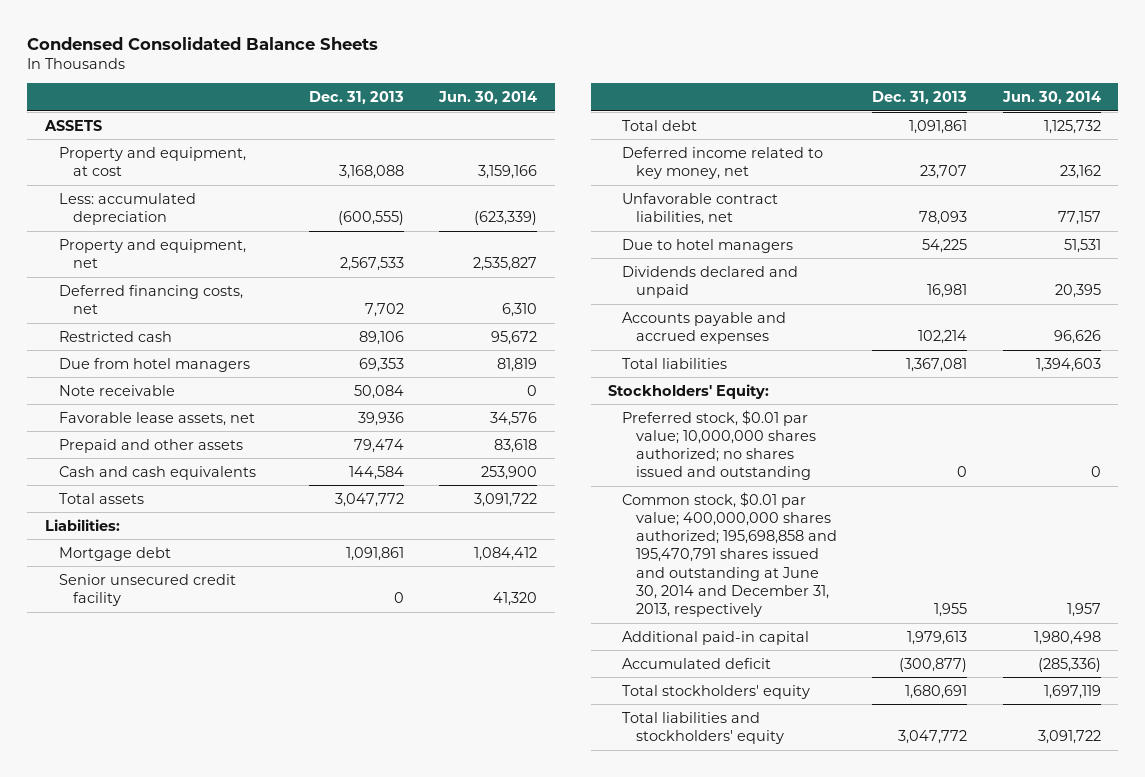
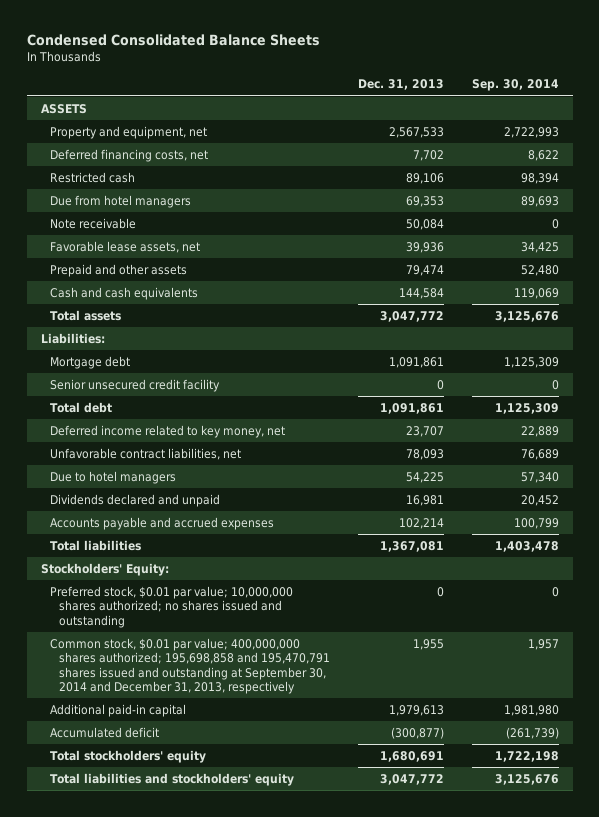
- | Dec. 31, 2013 | Jun. 30, 2014
+ | Dec. 31, 2013 | Sep. 30, 2014
- Property and equipment, at cost | 3,168,088 | 3,159,166
- Less: accumulated depreciation | (600,555) | (623,339)
- Common stock, $0.01 par value; 400,000,000 shares authorized; 195,698,858 and 195,470,791 shares issued and outstanding at June 30, 2014 and December 31, 2013, respectively | 1,955 | 1,957
+ Common stock, $0.01 par value; 400,000,000 shares authorized; 195,698,858 and 195,470,791 shares issued and outstanding at September 30, 2014 and December 31, 2013, respectively | 1,955 | 1,957

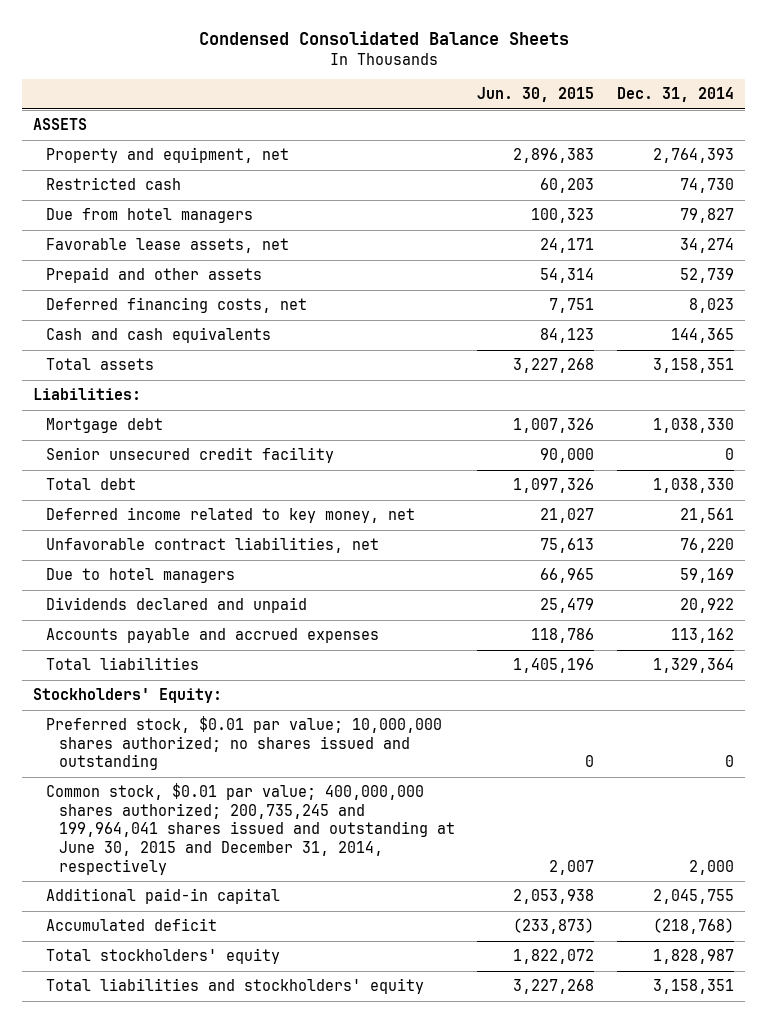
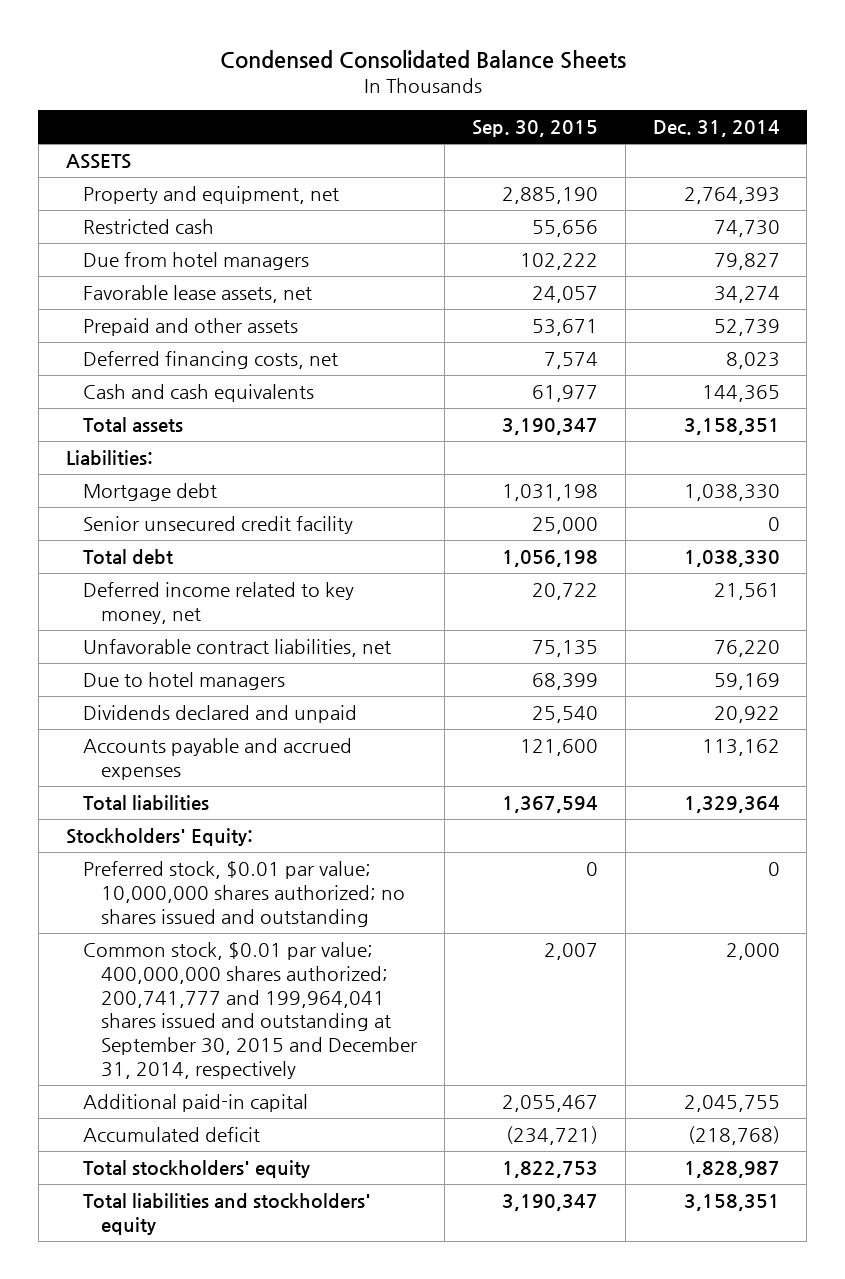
- | Jun. 30, 2015 | Dec. 31, 2014
+ | Sep. 30, 2015 | Dec. 31, 2014
- Common stock, $0.01 par value; 400,000,000 shares authorized; 200,735,245 and 199,964,041 shares issued and outstanding at June 30, 2015 and December 31, 2014, respectively | 2,007 | 2,000
+ Common stock, $0.01 par value; 400,000,000 shares authorized; 200,741,777 and 199,964,041 shares issued and outstanding at September 30, 2015 and December 31, 2014, respectively | 2,007 | 2,000

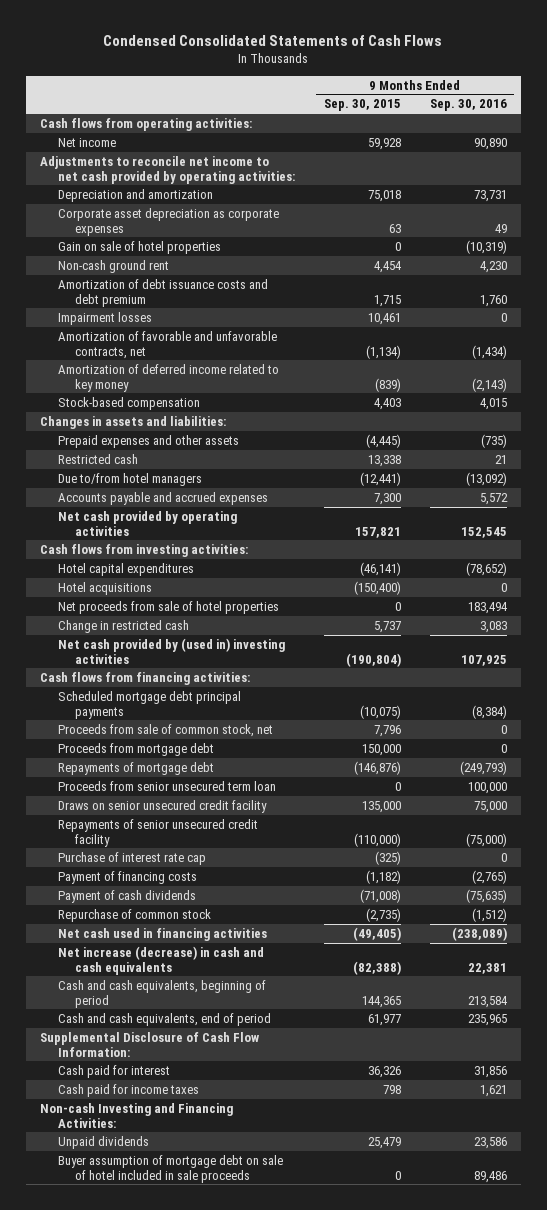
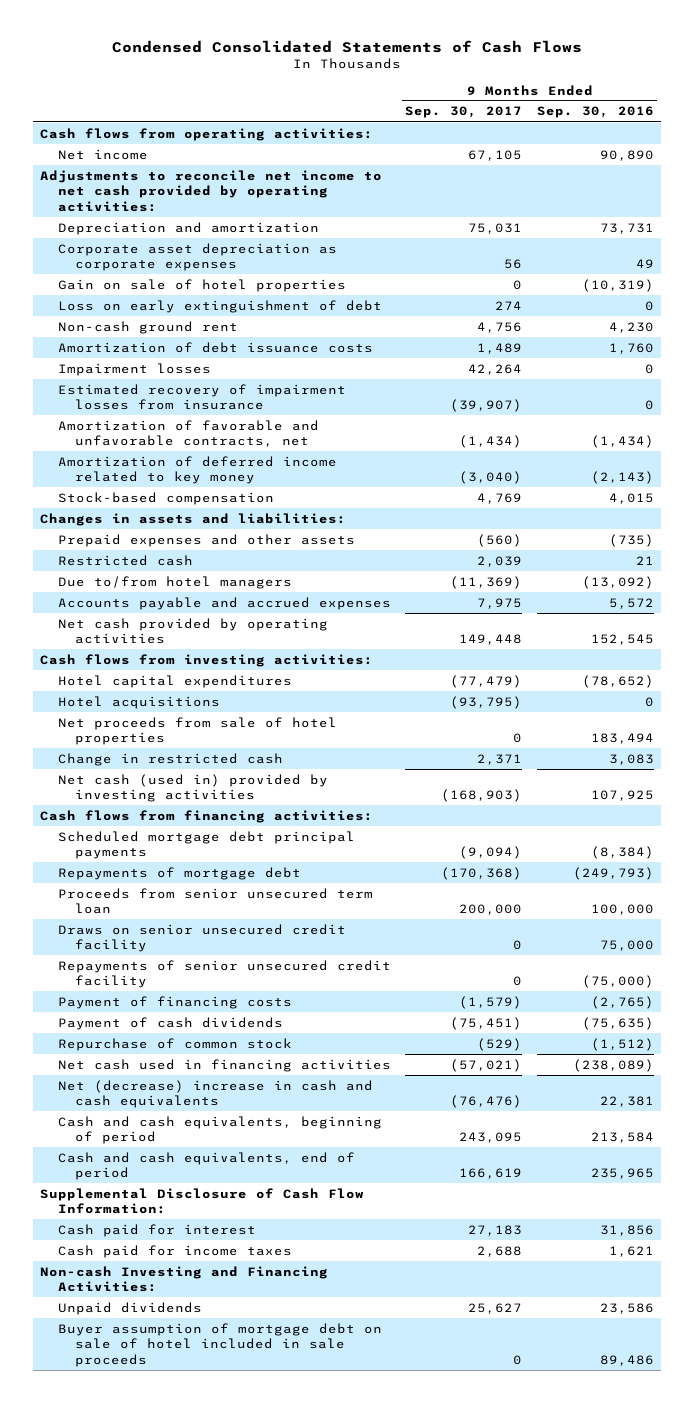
- | 9 Months Ended Sep. 30, 2015 | 9 Months Ended Sep. 30, 2016
+ | 9 Months Ended Sep. 30, 2017 | 9 Months Ended Sep. 30, 2016
+ Loss on early extinguishment of debt | 274 | 0
- Amortization of debt issuance costs and debt premium | 1,715 | 1,760
+ Amortization of debt issuance costs | 1,489 | 1,760
+ Estimated recovery of impairment losses from insurance | (39,907) | 0
- Net cash provided by (used in) investing activities | (190,804) | 107,925
+ Net cash (used in) provided by investing activities | (168,903) | 107,925
- Proceeds from sale of common stock, net | 7,796 | 0
- Proceeds from mortgage debt | 150,000 | 0
- Purchase of interest rate cap | (325) | 0
- Net increase (decrease) in cash and cash equivalents | (82,388) | 22,381
+ Net (decrease) increase in cash and cash equivalents | (76,476) | 22,381

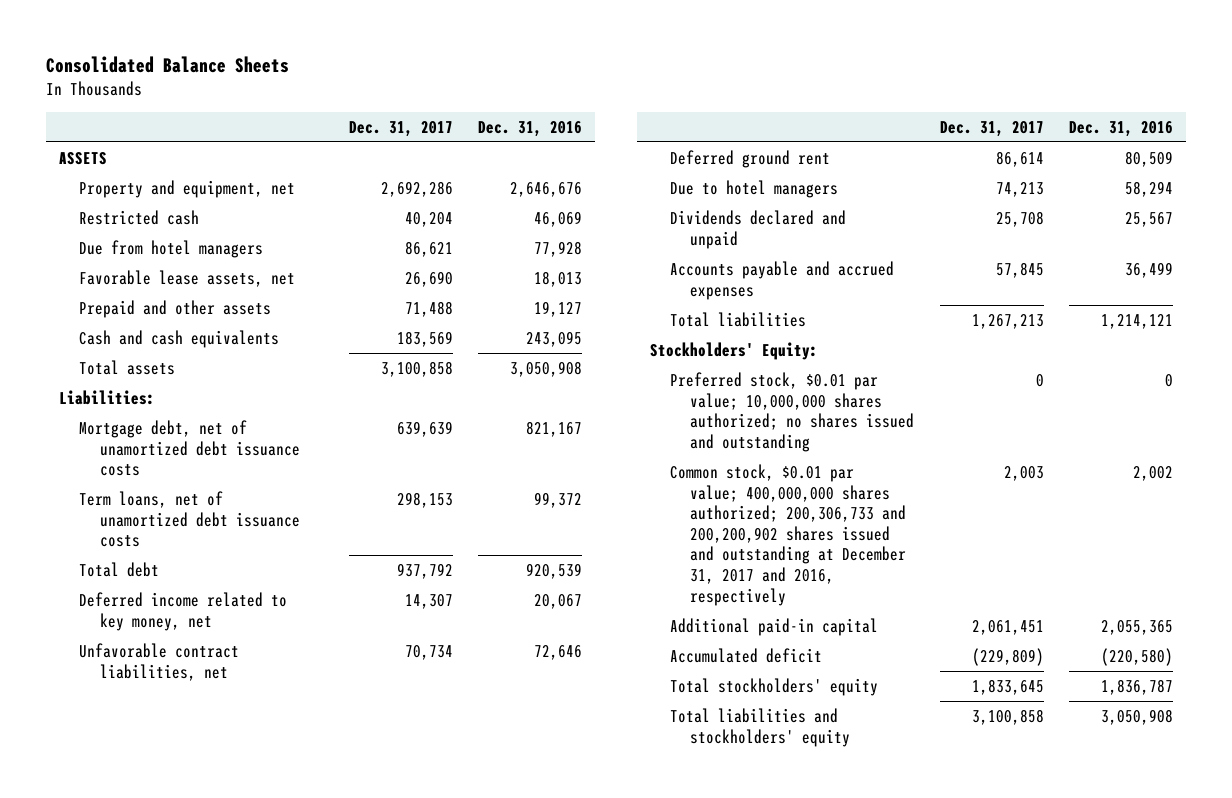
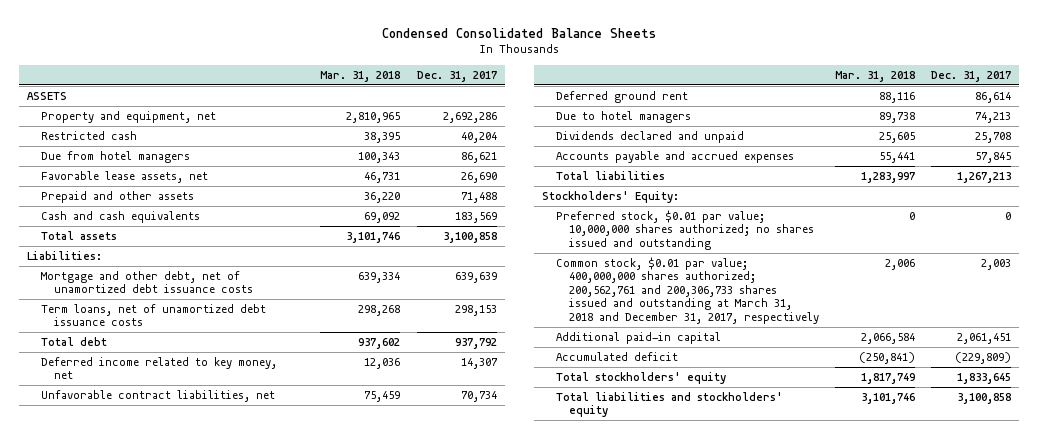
- Consolidated Balance Sheets
+ Condensed Consolidated Balance Sheets
- | Dec. 31, 2017 | Dec. 31, 2016
+ | Mar. 31, 2018 | Dec. 31, 2017
- Mortgage debt, net of unamortized debt issuance costs | 639,639 | 821,167
+ Mortgage and other debt, net of unamortized debt issuance costs | 639,334 | 639,639
- Common stock, $0.01 par value; 400,000,000 shares authorized; 200,306,733 and 200,200,902 shares issued and outstanding at December 31, 2017 and 2016, respectively | 2,003 | 2,002
+ Common stock, $0.01 par value; 400,000,000 shares authorized; 200,562,761 and 200,306,733 shares issued and outstanding at March 31, 2018 and December 31, 2017, respectively | 2,006 | 2,003

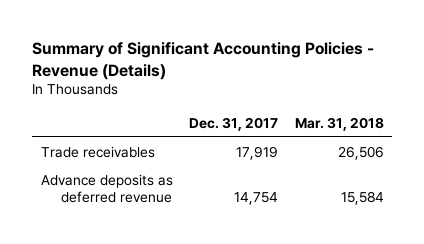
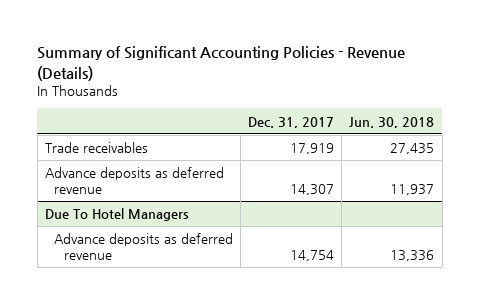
- | Dec. 31, 2017 | Mar. 31, 2018
+ | Dec. 31, 2017 | Jun. 30, 2018
+ Advance deposits as deferred revenue | 14,307 | 11,937
+ Due To Hotel Managers

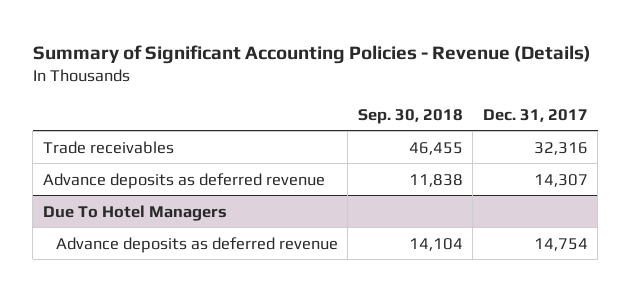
- | Dec. 31, 2017 | Jun. 30, 2018
+ | Sep. 30, 2018 | Dec. 31, 2017
- Trade receivables | 17,919 | 27,435
+ Trade receivables | 46,455 | 32,316

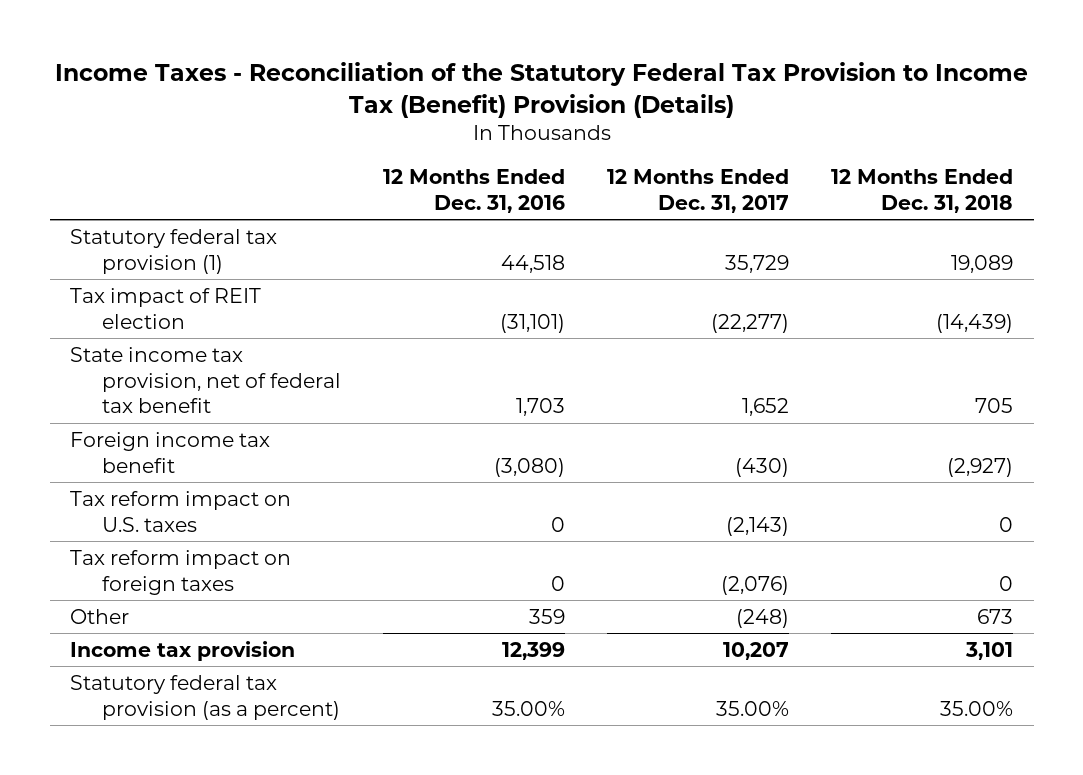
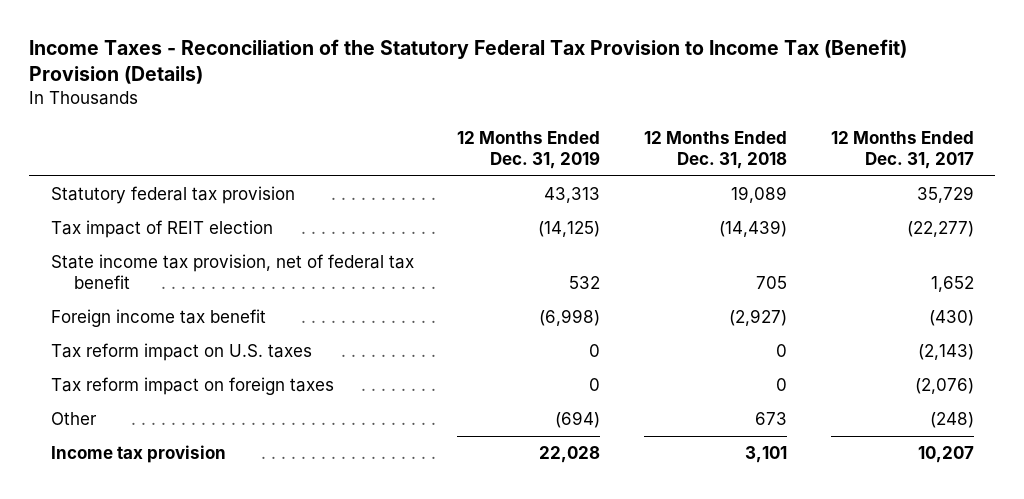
- | 12 Months Ended Dec. 31, 2016 | 12 Months Ended Dec. 31, 2017 | 12 Months Ended Dec. 31, 2018
+ | 12 Months Ended Dec. 31, 2019 | 12 Months Ended Dec. 31, 2018 | 12 Months Ended Dec. 31, 2017
- Statutory federal tax provision (1) | 44,518 | 35,729 | 19,089
+ Statutory federal tax provision | 43,313 | 19,089 | 35,729
- Statutory federal tax provision (as a percent) | 35.00% | 35.00% | 35.00%

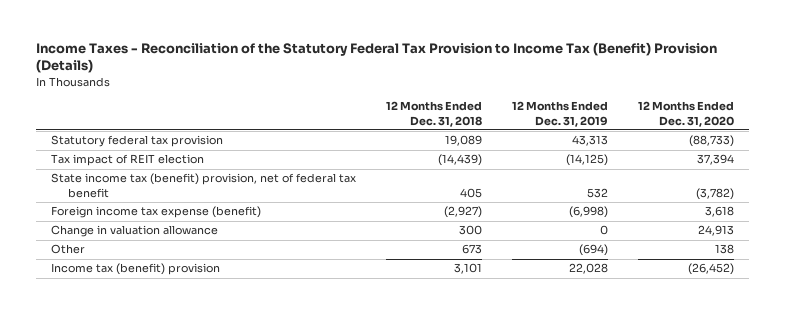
- | 12 Months Ended Dec. 31, 2019 | 12 Months Ended Dec. 31, 2018 | 12 Months Ended Dec. 31, 2017
+ | 12 Months Ended Dec. 31, 2018 | 12 Months Ended Dec. 31, 2019 | 12 Months Ended Dec. 31, 2020
- State income tax provision, net of federal tax benefit | 532 | 705 | 1,652
- Foreign income tax benefit | (6,998) | (2,927) | (430)
- Tax reform impact on U.S. taxes | 0 | 0 | (2,143)
- Tax reform impact on foreign taxes | 0 | 0 | (2,076)
+ State income tax (benefit) provision, net of federal tax benefit | 405 | 532 | (3,782)
+ Foreign income tax expense (benefit) | (2,927) | (6,998) | 3,618
+ Change in valuation allowance | 300 | 0 | 24,913
- Income tax provision | 22,028 | 3,101 | 10,207
+ Income tax (benefit) provision | 3,101 | 22,028 | (26,452)

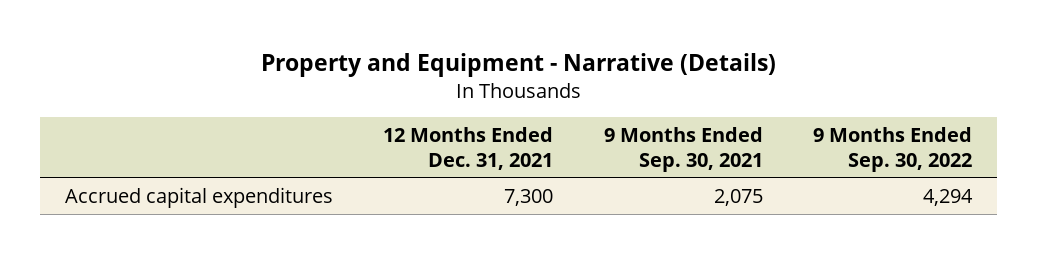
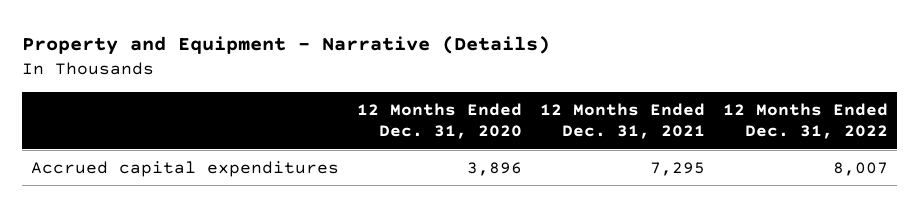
- | 12 Months Ended Dec. 31, 2021 | 9 Months Ended Sep. 30, 2021 | 9 Months Ended Sep. 30, 2022
+ | 12 Months Ended Dec. 31, 2020 | 12 Months Ended Dec. 31, 2021 | 12 Months Ended Dec. 31, 2022
- Accrued capital expenditures | 7,300 | 2,075 | 4,294
+ Accrued capital expenditures | 3,896 | 7,295 | 8,007

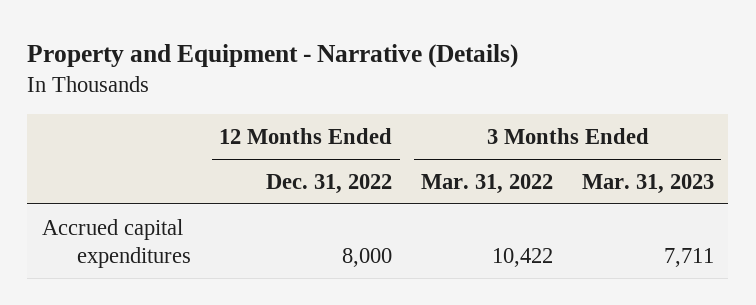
- | 12 Months Ended Dec. 31, 2020 | 12 Months Ended Dec. 31, 2021 | 12 Months Ended Dec. 31, 2022
+ | 12 Months Ended Dec. 31, 2022 | 3 Months Ended Mar. 31, 2022 | 3 Months Ended Mar. 31, 2023
- Accrued capital expenditures | 3,896 | 7,295 | 8,007
+ Accrued capital expenditures | 8,000 | 10,422 | 7,711

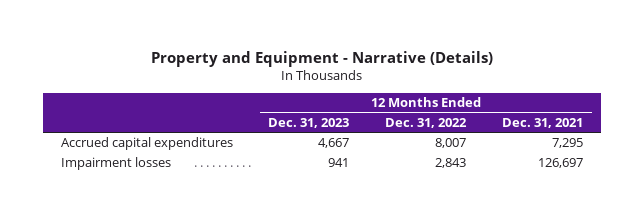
- | 12 Months Ended Dec. 31, 2022 | 3 Months Ended Mar. 31, 2022 | 3 Months Ended Mar. 31, 2023
+ | 12 Months Ended Dec. 31, 2023 | 12 Months Ended Dec. 31, 2022 | 12 Months Ended Dec. 31, 2021
- Accrued capital expenditures | 8,000 | 10,422 | 7,711
+ Accrued capital expenditures | 4,667 | 8,007 | 7,295
+ Impairment losses | 941 | 2,843 | 126,697

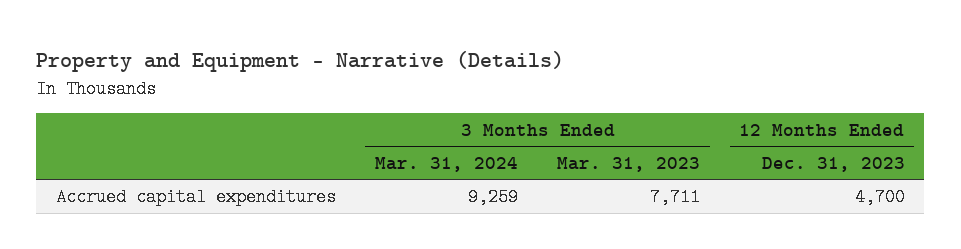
- | 12 Months Ended Dec. 31, 2023 | 12 Months Ended Dec. 31, 2022 | 12 Months Ended Dec. 31, 2021
+ | 3 Months Ended Mar. 31, 2024 | 3 Months Ended Mar. 31, 2023 | 12 Months Ended Dec. 31, 2023
- Accrued capital expenditures | 4,667 | 8,007 | 7,295
- Impairment losses | 941 | 2,843 | 126,697
+ Accrued capital expenditures | 9,259 | 7,711 | 4,700

